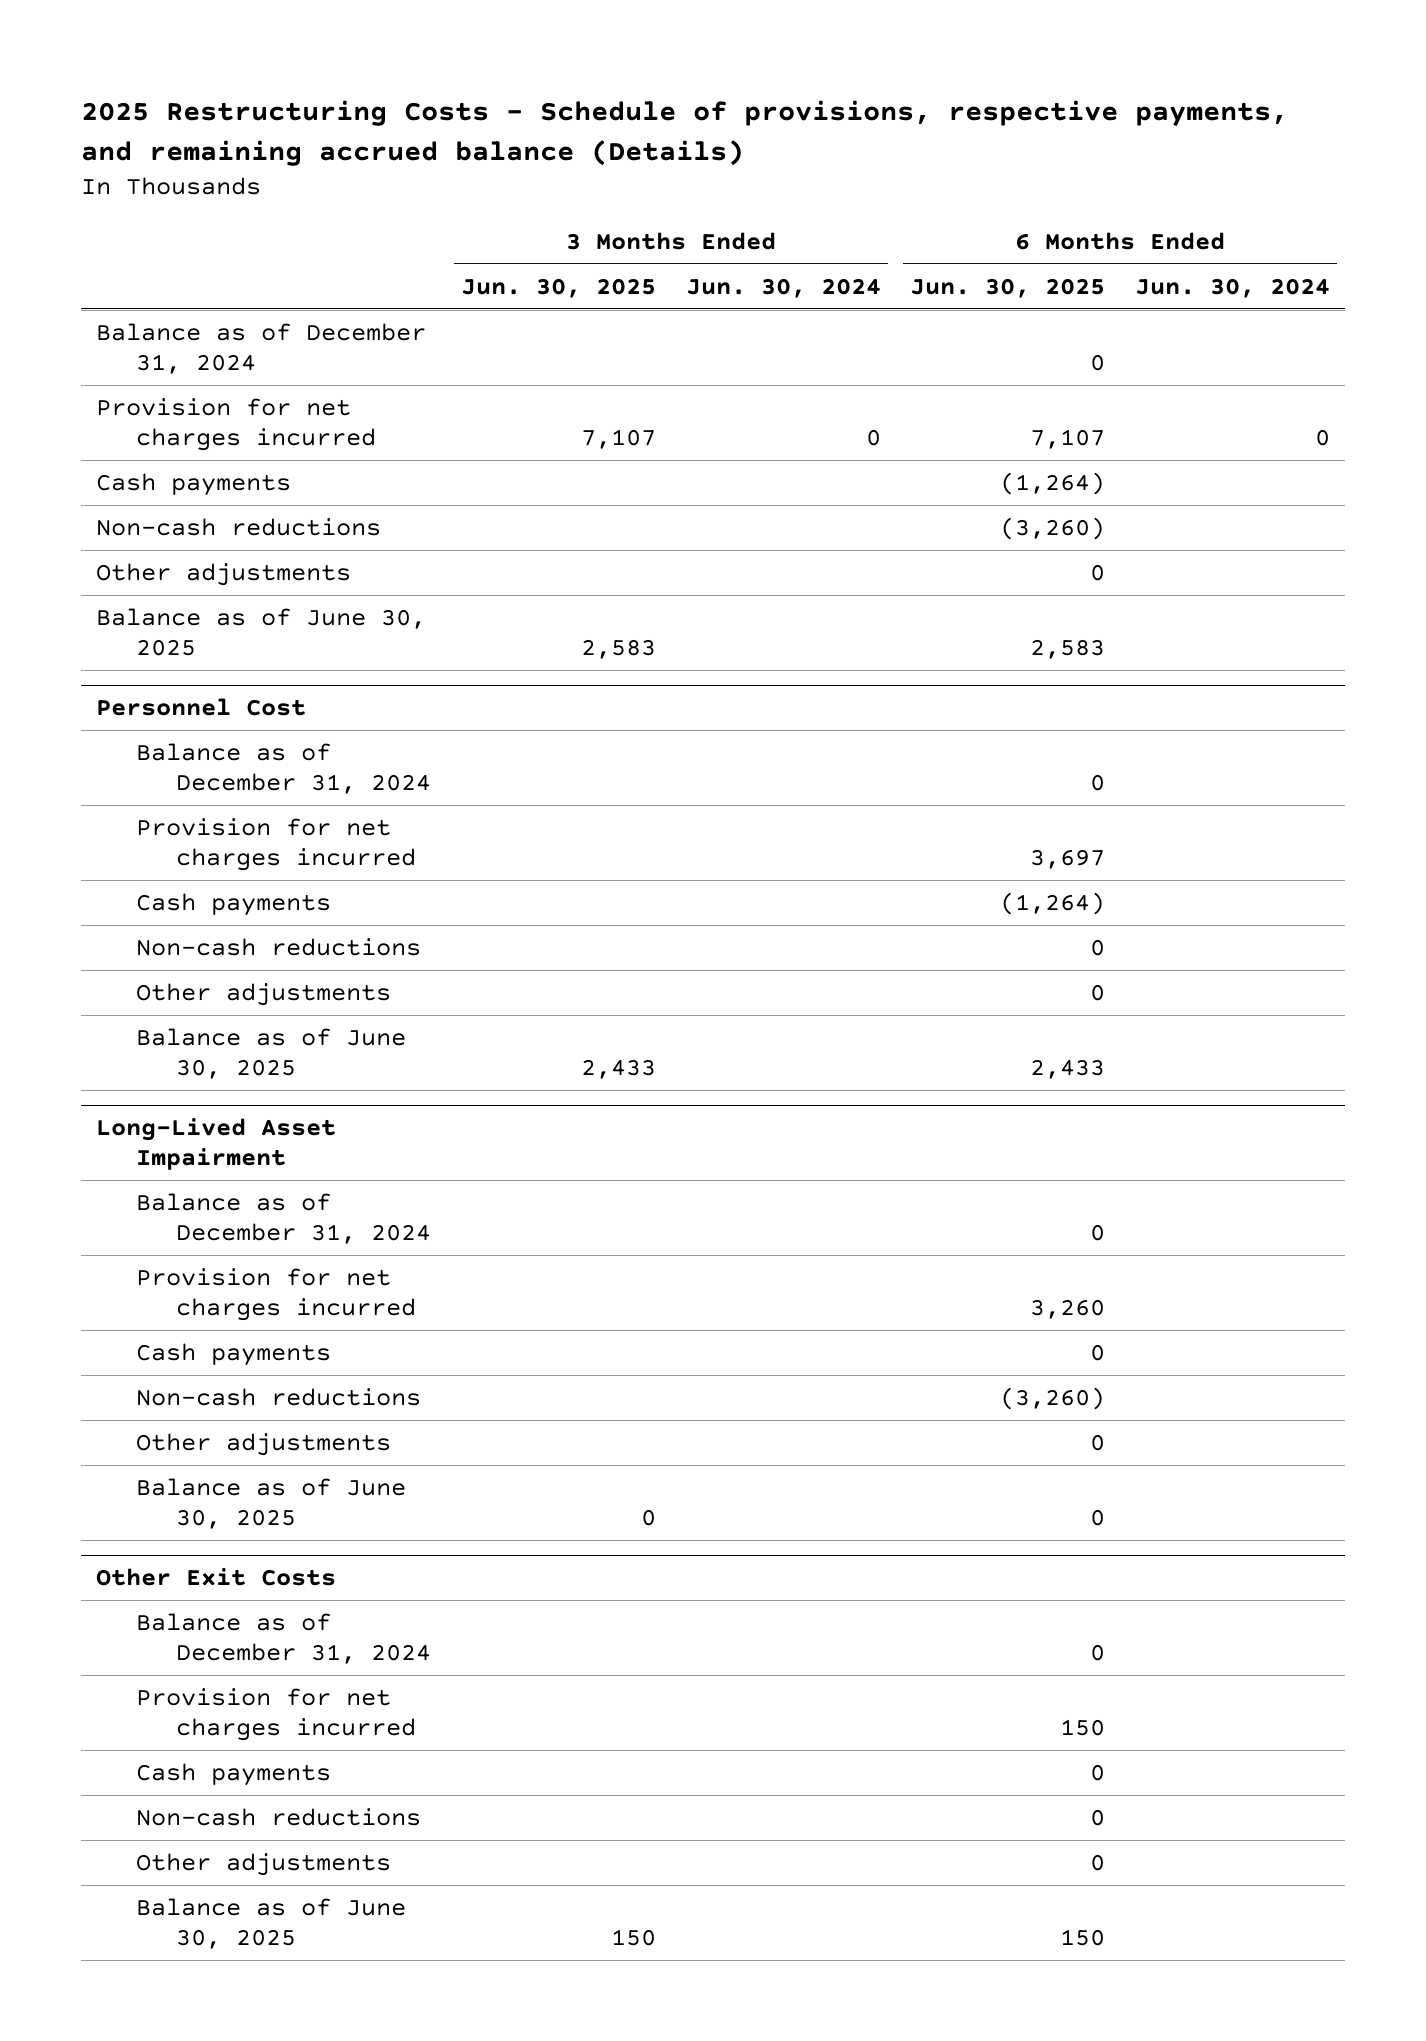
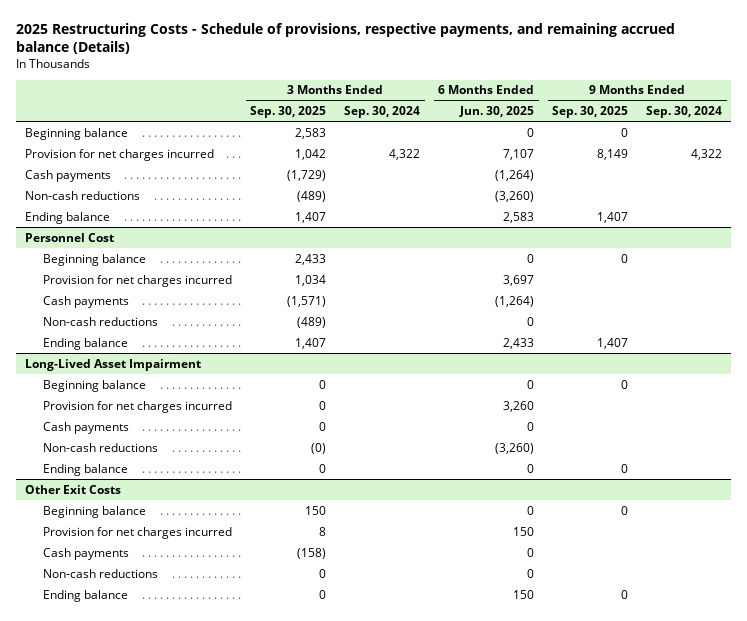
- | 3 Months Ended Jun. 30, 2025 | 3 Months Ended Jun. 30, 2024 | 6 Months Ended Jun. 30, 2025 | 6 Months Ended Jun. 30, 2024
+ | 3 Months Ended Sep. 30, 2025 | 3 Months Ended Sep. 30, 2024 | 6 Months Ended Jun. 30, 2025 | 9 Months Ended Sep. 30, 2025 | 9 Months Ended Sep. 30, 2024
- Balance as of December 31, 2024 | | | 0 |
+ Beginning balance | 2,583 | | 0 | 0 |
- Other adjustments | | | 0 |
- Balance as of June 30, 2025 | 2,583 | | 2,583 |
+ Ending balance | 1,407 | | 2,583 | 1,407 |
@ Personnel Cost
- Balance as of December 31, 2024 | | | 0 |
+ Beginning balance | 2,433 | | 0 | 0 |
- Other adjustments | | | 0 |
- Balance as of June 30, 2025 | 2,433 | | 2,433 |
+ Ending balance | 1,407 | | 2,433 | 1,407 |
@ Long-Lived Asset Impairment
- Balance as of December 31, 2024 | | | 0 |
+ Beginning balance | 0 | | 0 | 0 |
- Other adjustments | | | 0 |
- Balance as of June 30, 2025 | 0 | | 0 |
+ Ending balance | 0 | | 0 | 0 |
@ Other Exit Costs
- Balance as of December 31, 2024 | | | 0 |
+ Beginning balance | 150 | | 0 | 0 |
- Other adjustments | | | 0 |
- Balance as of June 30, 2025 | 150 | | 150 |
+ Ending balance | 0 | | 150 | 0 |

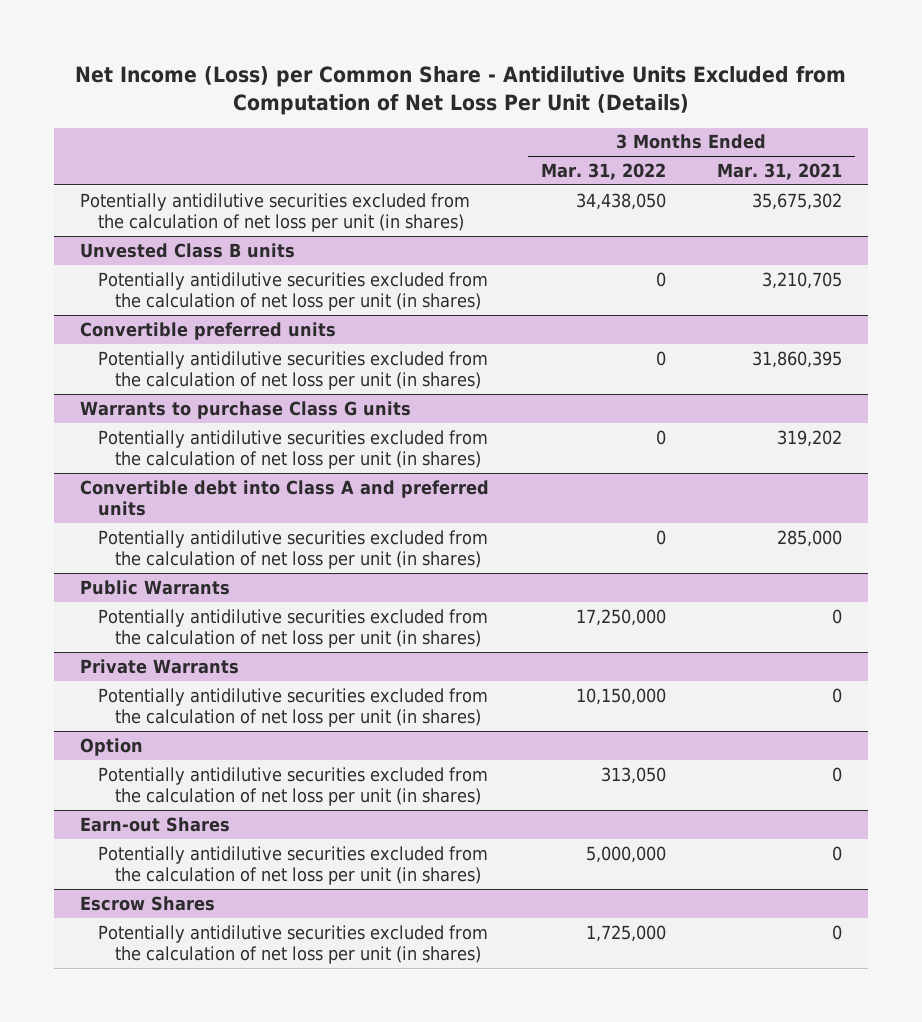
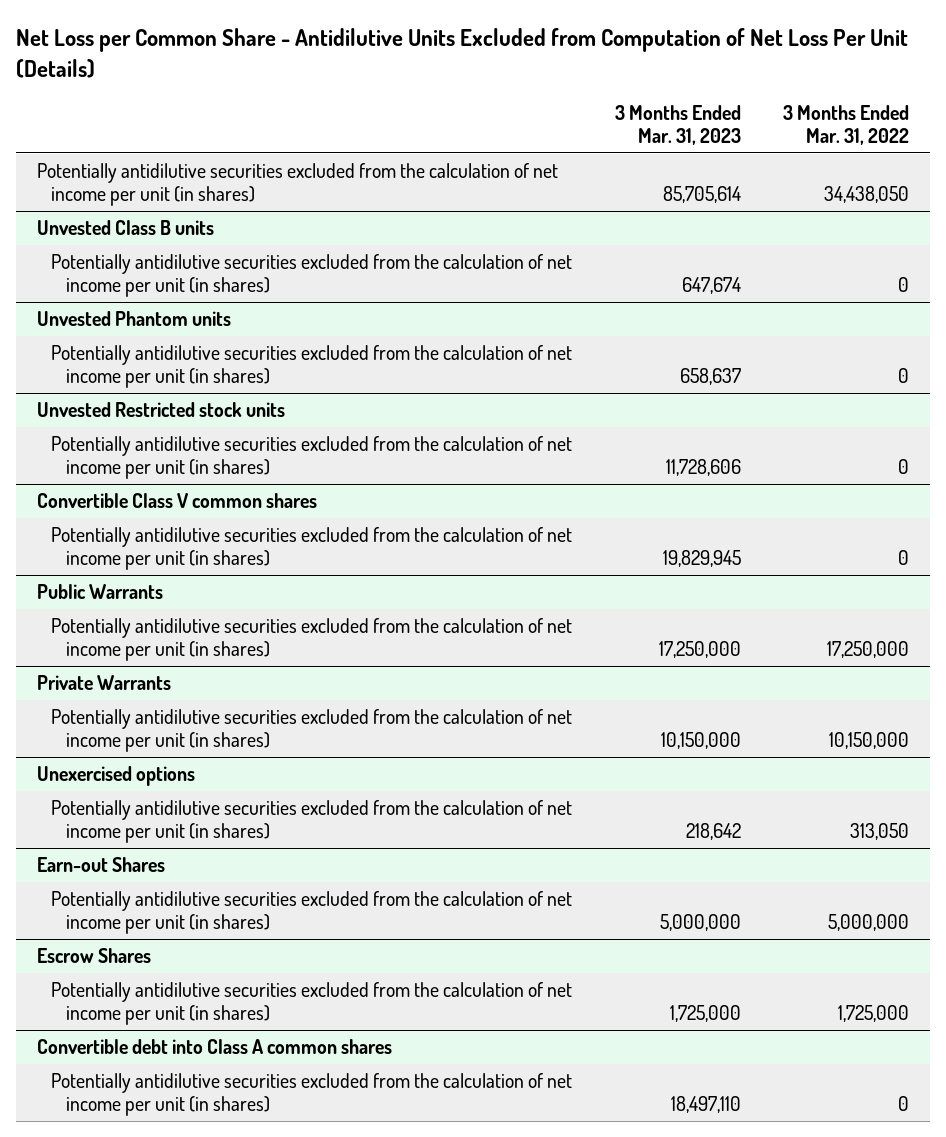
- Net Income (Loss) per Common Share - Antidilutive Units Excluded from Computation of Net Loss Per Unit (Details)
+ Net Loss per Common Share - Antidilutive Units Excluded from Computation of Net Loss Per Unit (Details)
- | 3 Months Ended Mar. 31, 2022 | 3 Months Ended Mar. 31, 2021
+ | 3 Months Ended Mar. 31, 2023 | 3 Months Ended Mar. 31, 2022
- Potentially antidilutive securities excluded from the calculation of net loss per unit (in shares) | 34,438,050 | 35,675,302
+ Potentially antidilutive securities excluded from the calculation of net income per unit (in shares) | 85,705,614 | 34,438,050
@ Unvested Class B units
- Potentially antidilutive securities excluded from the calculation of net loss per unit (in shares) | 0 | 3,210,705
- Convertible preferred units
- Potentially antidilutive securities excluded from the calculation of net loss per unit (in shares) | 0 | 31,860,395
- Warrants to purchase Class G units
- Potentially antidilutive securities excluded from the calculation of net loss per unit (in shares) | 0 | 319,202
- Convertible debt into Class A and preferred units
- Potentially antidilutive securities excluded from the calculation of net loss per unit (in shares) | 0 | 285,000
@ Unvested Class B units
+ Potentially antidilutive securities excluded from the calculation of net income per unit (in shares) | 647,674 | 0
+ Unvested Phantom units
+ Potentially antidilutive securities excluded from the calculation of net income per unit (in shares) | 658,637 | 0
+ Unvested Restricted stock units
+ Potentially antidilutive securities excluded from the calculation of net income per unit (in shares) | 11,728,606 | 0
+ Convertible Class V common shares
+ Potentially antidilutive securities excluded from the calculation of net income per unit (in shares) | 19,829,945 | 0
@ Public Warrants
- Potentially antidilutive securities excluded from the calculation of net loss per unit (in shares) | 17,250,000 | 0
+ Potentially antidilutive securities excluded from the calculation of net income per unit (in shares) | 17,250,000 | 17,250,000
@ Private Warrants
- Potentially antidilutive securities excluded from the calculation of net loss per unit (in shares) | 10,150,000 | 0
- Option
- Potentially antidilutive securities excluded from the calculation of net loss per unit (in shares) | 313,050 | 0
@ Private Warrants
+ Potentially antidilutive securities excluded from the calculation of net income per unit (in shares) | 10,150,000 | 10,150,000
+ Unexercised options
+ Potentially antidilutive securities excluded from the calculation of net income per unit (in shares) | 218,642 | 313,050
@ Earn-out Shares
- Potentially antidilutive securities excluded from the calculation of net loss per unit (in shares) | 5,000,000 | 0
+ Potentially antidilutive securities excluded from the calculation of net income per unit (in shares) | 5,000,000 | 5,000,000
@ Escrow Shares
- Potentially antidilutive securities excluded from the calculation of net loss per unit (in shares) | 1,725,000 | 0
+ Potentially antidilutive securities excluded from the calculation of net income per unit (in shares) | 1,725,000 | 1,725,000
+ Convertible debt into Class A common shares
+ Potentially antidilutive securities excluded from the calculation of net income per unit (in shares) | 18,497,110 | 0

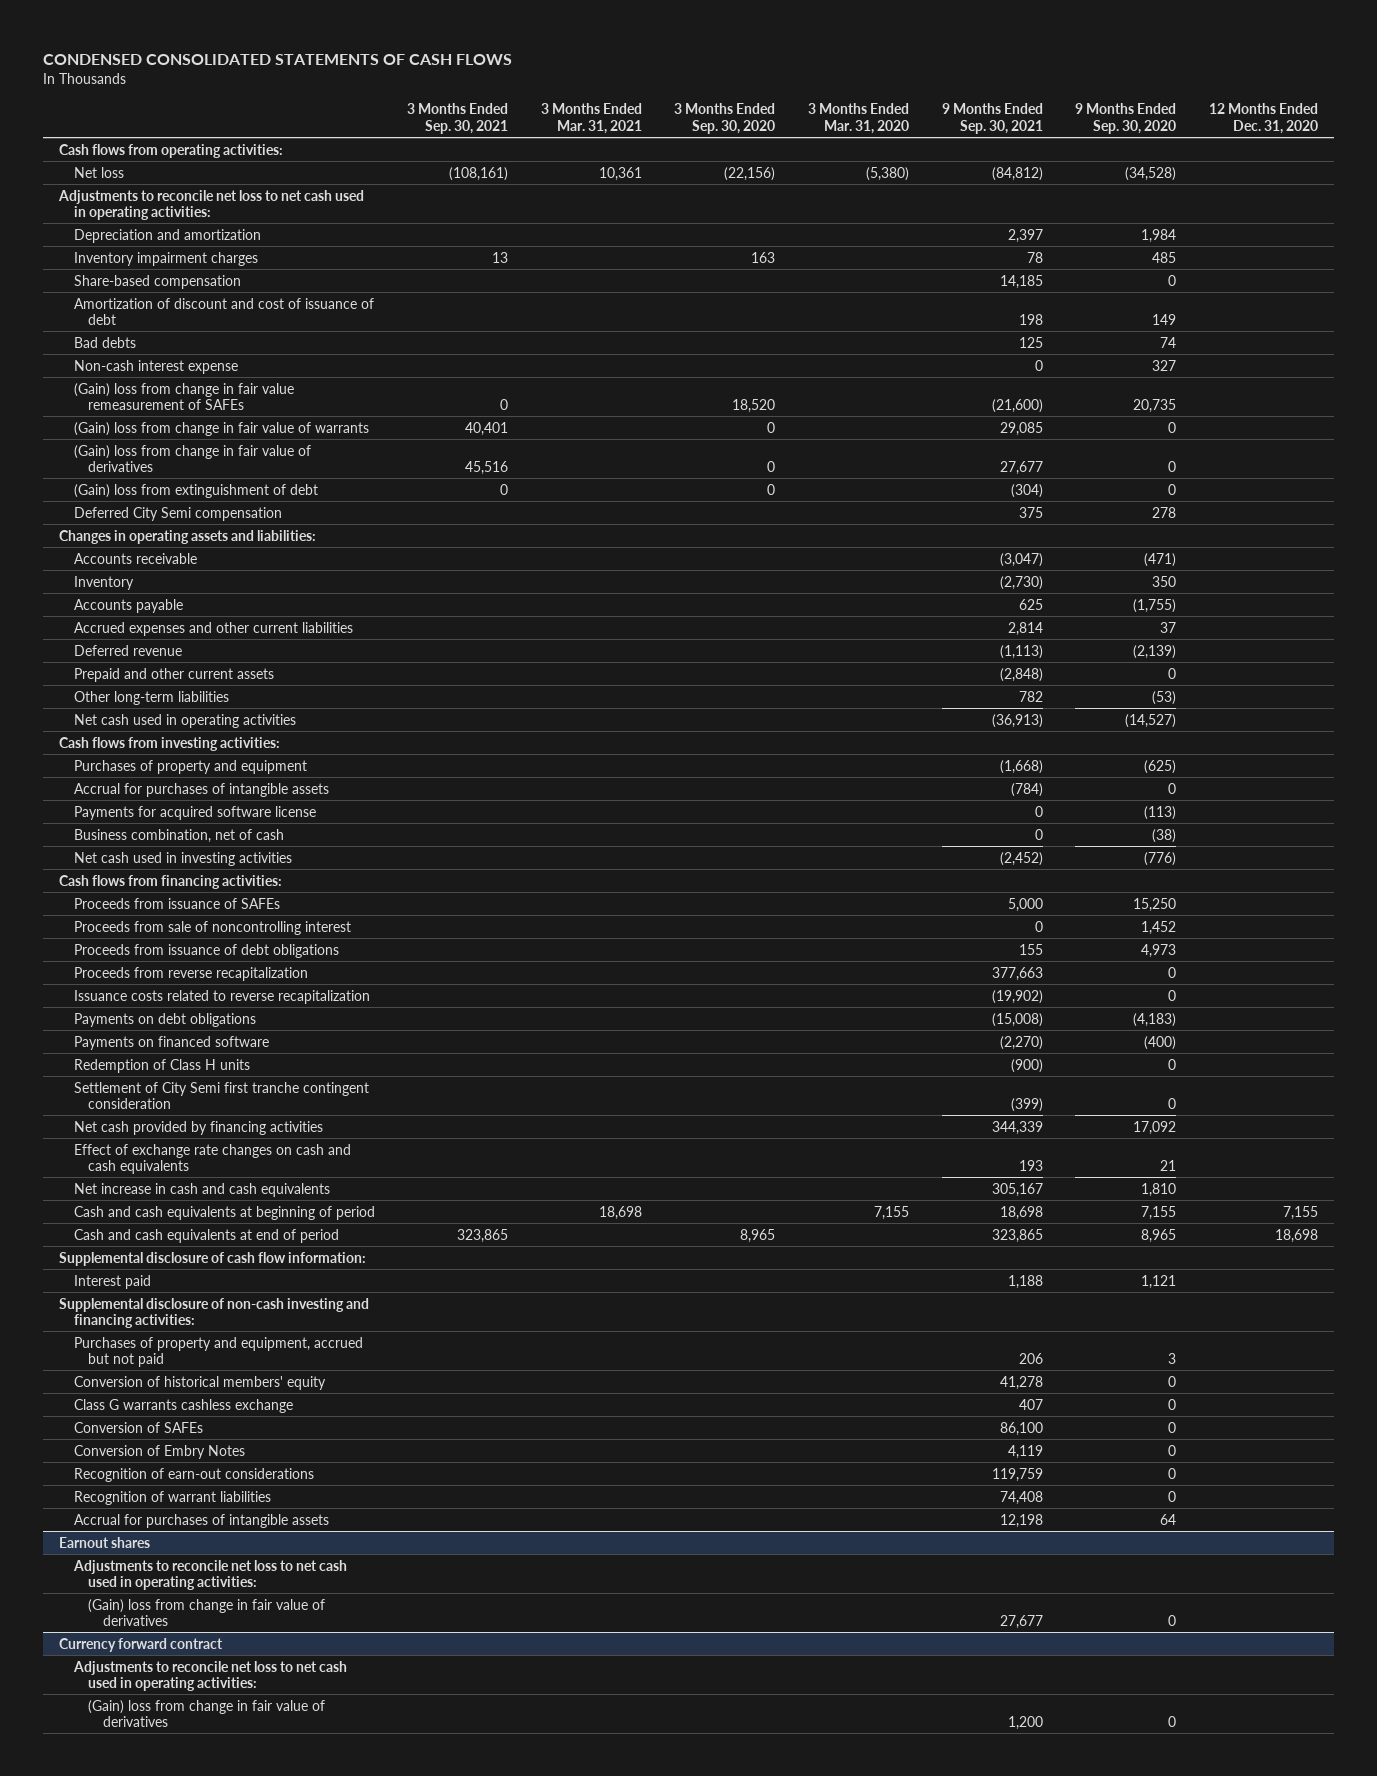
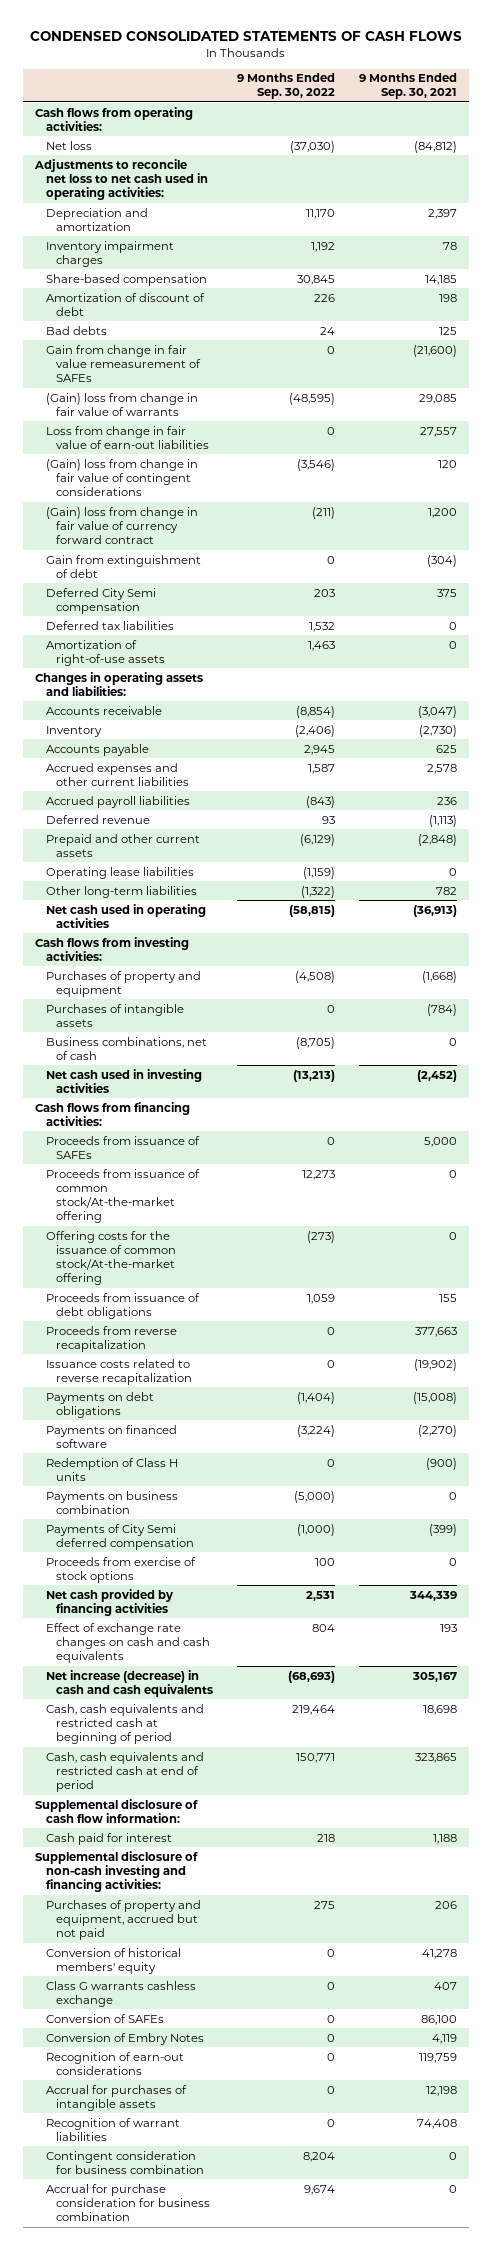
- | 3 Months Ended Sep. 30, 2021 | 3 Months Ended Mar. 31, 2021 | 3 Months Ended Sep. 30, 2020 | 3 Months Ended Mar. 31, 2020 | 9 Months Ended Sep. 30, 2021 | 9 Months Ended Sep. 30, 2020 | 12 Months Ended Dec. 31, 2020
+ | 9 Months Ended Sep. 30, 2022 | 9 Months Ended Sep. 30, 2021
- Amortization of discount and cost of issuance of debt | | | | | 198 | 149 |
+ Amortization of discount of debt | 226 | 198
- Non-cash interest expense | | | | | 0 | 327 |
- (Gain) loss from change in fair value remeasurement of SAFEs | 0 | | 18,520 | | (21,600) | 20,735 |
+ Gain from change in fair value remeasurement of SAFEs | 0 | (21,600)
- (Gain) loss from change in fair value of derivatives | 45,516 | | 0 | | 27,677 | 0 |
- (Gain) loss from extinguishment of debt | 0 | | 0 | | (304) | 0 |
+ Loss from change in fair value of earn-out liabilities | 0 | 27,557
+ (Gain) loss from change in fair value of contingent considerations | (3,546) | 120
+ (Gain) loss from change in fair value of currency forward contract | (211) | 1,200
+ Gain from extinguishment of debt | 0 | (304)
+ Deferred tax liabilities | 1,532 | 0
+ Amortization of right-of-use assets | 1,463 | 0
- Accrued expenses and other current liabilities | | | | | 2,814 | 37 |
+ Accrued expenses and other current liabilities | 1,587 | 2,578
+ Accrued payroll liabilities | (843) | 236
+ Operating lease liabilities | (1,159) | 0
- Accrual for purchases of intangible assets | | | | | (784) | 0 |
- Payments for acquired software license | | | | | 0 | (113) |
- Business combination, net of cash | | | | | 0 | (38) |
+ Purchases of intangible assets | 0 | (784)
+ Business combinations, net of cash | (8,705) | 0
- Proceeds from sale of noncontrolling interest | | | | | 0 | 1,452 |
+ Proceeds from issuance of common stock/At-the-market offering | 12,273 | 0
+ Offering costs for the issuance of common stock/At-the-market offering | (273) | 0
- Settlement of City Semi first tranche contingent consideration | | | | | (399) | 0 |
+ Payments on business combination | (5,000) | 0
+ Payments of City Semi deferred compensation | (1,000) | (399)
+ Proceeds from exercise of stock options | 100 | 0
- Net increase in cash and cash equivalents | | | | | 305,167 | 1,810 |
- Cash and cash equivalents at beginning of period | | 18,698 | | 7,155 | 18,698 | 7,155 | 7,155
- Cash and cash equivalents at end of period | 323,865 | | 8,965 | | 323,865 | 8,965 | 18,698
+ Net increase (decrease) in cash and cash equivalents | (68,693) | 305,167
+ Cash, cash equivalents and restricted cash at beginning of period | 219,464 | 18,698
+ Cash, cash equivalents and restricted cash at end of period | 150,771 | 323,865
- Interest paid | | | | | 1,188 | 1,121 |
+ Cash paid for interest | 218 | 1,188
- Earnout shares
- Adjustments to reconcile net loss to net cash used in operating activities:
- (Gain) loss from change in fair value of derivatives | | | | | 27,677 | 0 |
- Currency forward contract
- Adjustments to reconcile net loss to net cash used in operating activities:
- (Gain) loss from change in fair value of derivatives | | | | | 1,200 | 0 |
moved down: Recognition of warrant liabilities | 0 | 74,408
+ Contingent consideration for business combination | 8,204 | 0
+ Accrual for purchase consideration for business combination | 9,674 | 0

